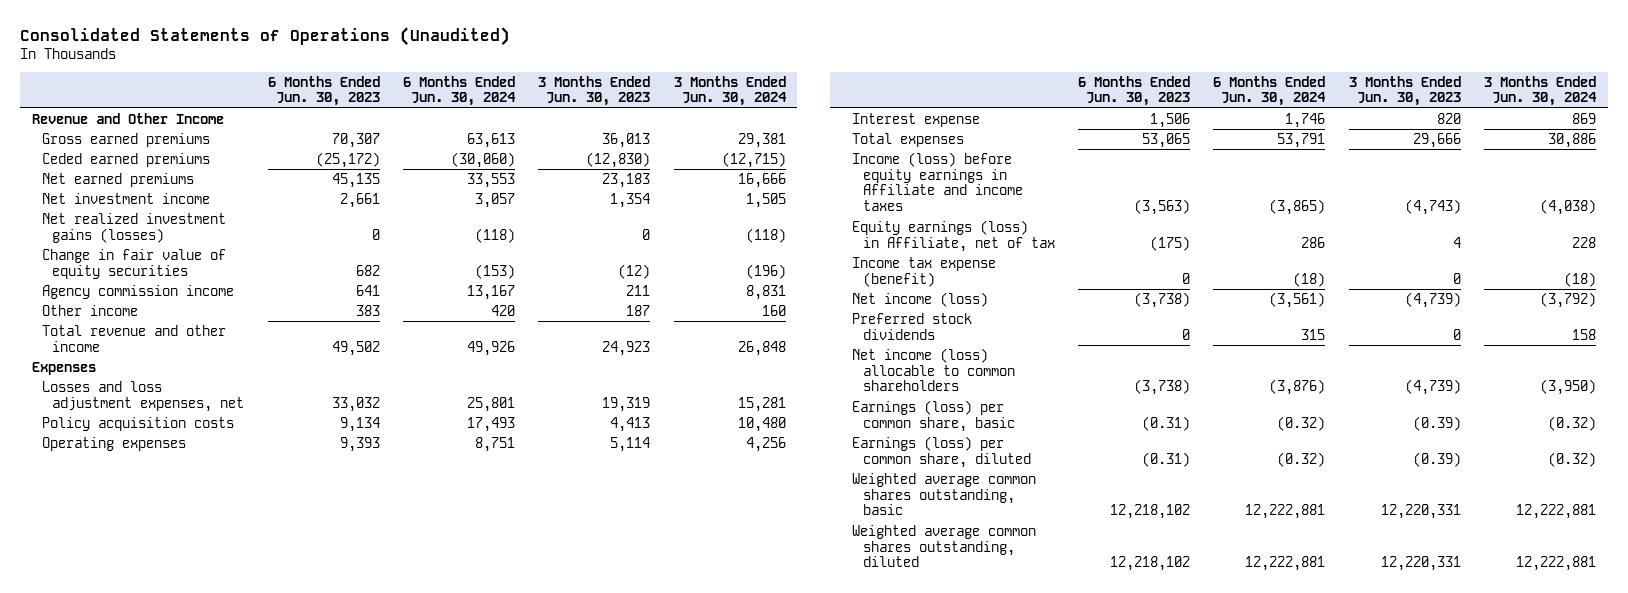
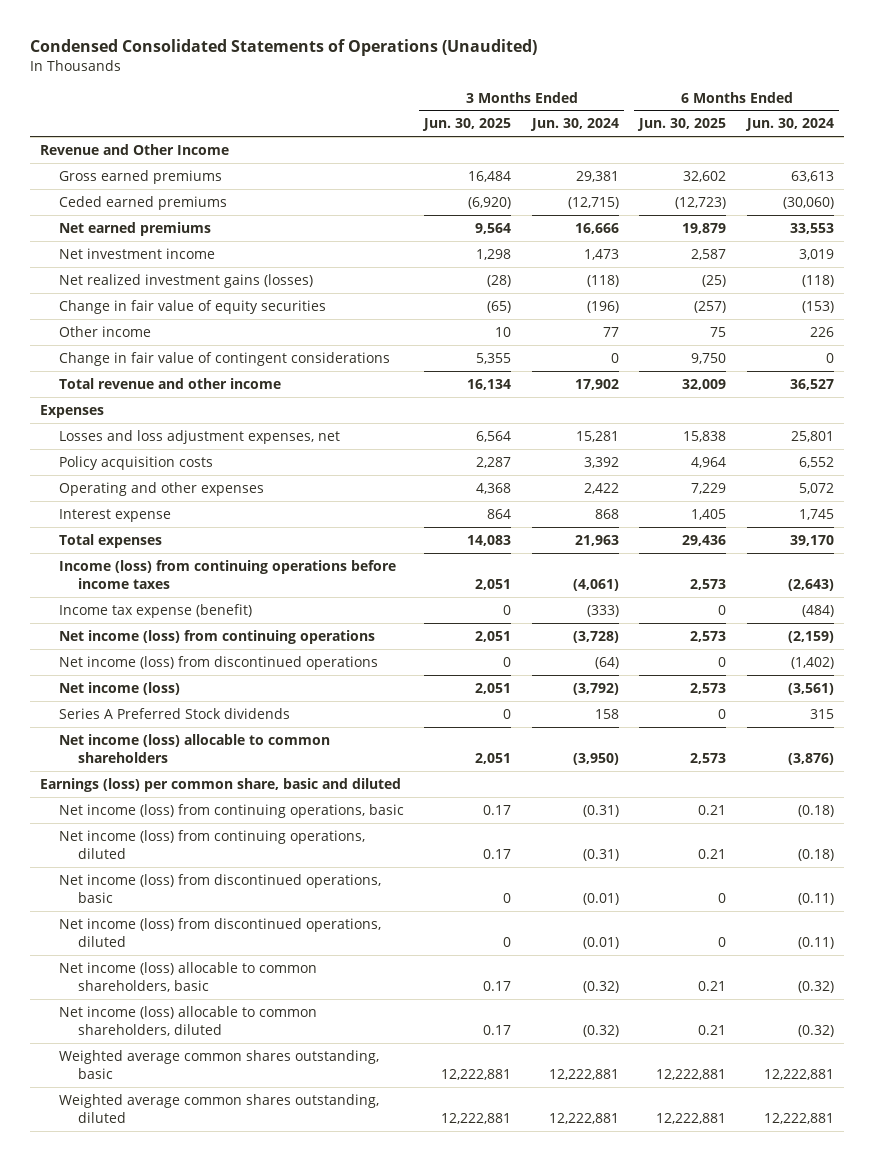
- Consolidated Statements of Operations (Unaudited)
+ Condensed Consolidated Statements of Operations (Unaudited)
- | 6 Months Ended Jun. 30, 2023 | 6 Months Ended Jun. 30, 2024 | 3 Months Ended Jun. 30, 2023 | 3 Months Ended Jun. 30, 2024
+ | 3 Months Ended Jun. 30, 2025 | 3 Months Ended Jun. 30, 2024 | 6 Months Ended Jun. 30, 2025 | 6 Months Ended Jun. 30, 2024
- Net investment income | 2,661 | 3,057 | 1,354 | 1,505
+ Net investment income | 1,298 | 1,473 | 2,587 | 3,019
- Agency commission income | 641 | 13,167 | 211 | 8,831
- Other income | 383 | 420 | 187 | 160
- Total revenue and other income | 49,502 | 49,926 | 24,923 | 26,848
+ Other income | 10 | 77 | 75 | 226
+ Change in fair value of contingent considerations | 5,355 | 0 | 9,750 | 0
+ Total revenue and other income | 16,134 | 17,902 | 32,009 | 36,527
- Policy acquisition costs | 9,134 | 17,493 | 4,413 | 10,480
- Operating expenses | 9,393 | 8,751 | 5,114 | 4,256
- Interest expense | 1,506 | 1,746 | 820 | 869
- Total expenses | 53,065 | 53,791 | 29,666 | 30,886
- Income (loss) before equity earnings in Affiliate and income taxes | (3,563) | (3,865) | (4,743) | (4,038)
- Equity earnings (loss) in Affiliate, net of tax | (175) | 286 | 4 | 228
- Income tax expense (benefit) | 0 | (18) | 0 | (18)
+ Policy acquisition costs | 2,287 | 3,392 | 4,964 | 6,552
+ Operating and other expenses | 4,368 | 2,422 | 7,229 | 5,072
+ Interest expense | 864 | 868 | 1,405 | 1,745
+ Total expenses | 14,083 | 21,963 | 29,436 | 39,170
+ Income (loss) from continuing operations before income taxes | 2,051 | (4,061) | 2,573 | (2,643)
+ Income tax expense (benefit) | 0 | (333) | 0 | (484)
+ Net income (loss) from continuing operations | 2,051 | (3,728) | 2,573 | (2,159)
+ Net income (loss) from discontinued operations | 0 | (64) | 0 | (1,402)
- Preferred stock dividends | 0 | 315 | 0 | 158
+ Series A Preferred Stock dividends | 0 | 158 | 0 | 315
- Earnings (loss) per common share, basic | (0.31) | (0.32) | (0.39) | (0.32)
- Earnings (loss) per common share, diluted | (0.31) | (0.32) | (0.39) | (0.32)
+ Earnings (loss) per common share, basic and diluted
+ Net income (loss) from continuing operations, basic | 0.17 | (0.31) | 0.21 | (0.18)
+ Net income (loss) from continuing operations, diluted | 0.17 | (0.31) | 0.21 | (0.18)
+ Net income (loss) from discontinued operations, basic | 0 | (0.01) | 0 | (0.11)
+ Net income (loss) from discontinued operations, diluted | 0 | (0.01) | 0 | (0.11)
+ Net income (loss) allocable to common shareholders, basic | 0.17 | (0.32) | 0.21 | (0.32)
+ Net income (loss) allocable to common shareholders, diluted | 0.17 | (0.32) | 0.21 | (0.32)

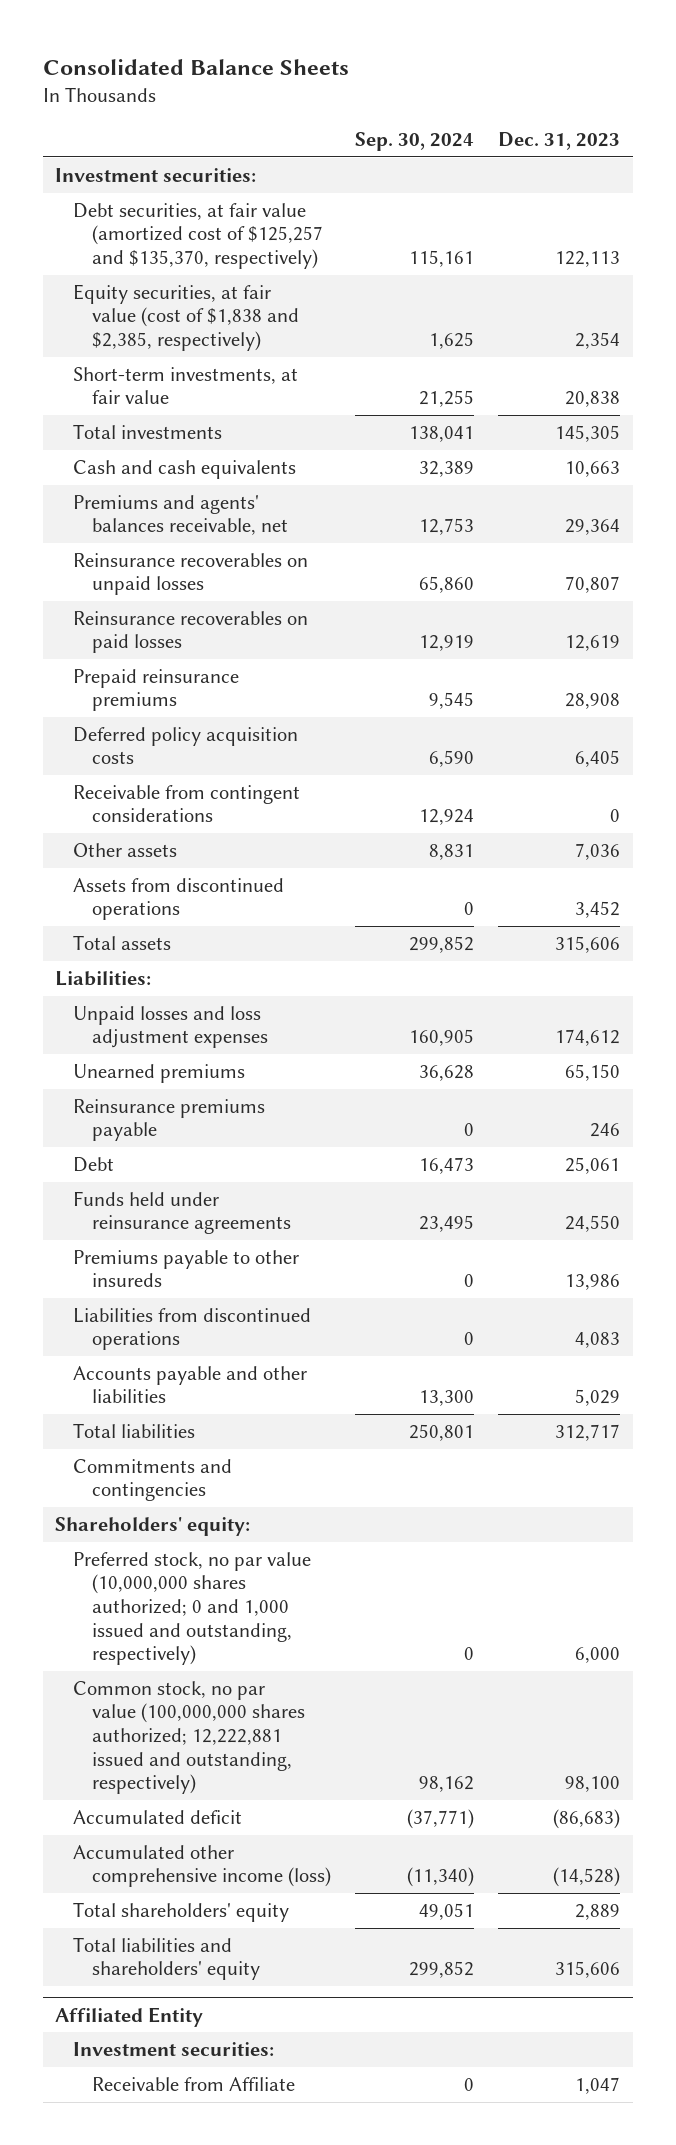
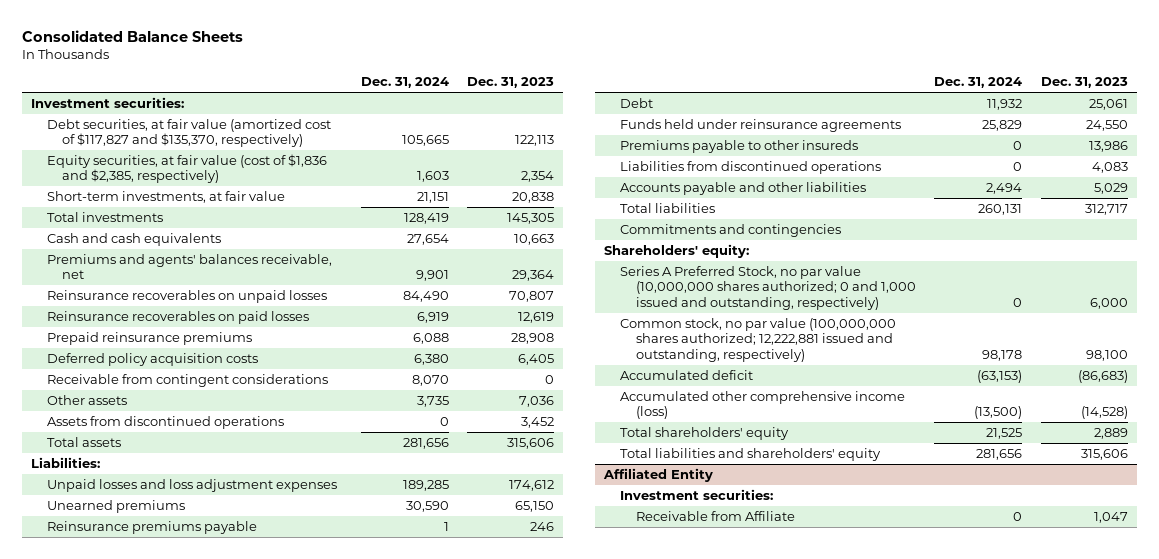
- | Sep. 30, 2024 | Dec. 31, 2023
+ | Dec. 31, 2024 | Dec. 31, 2023
- Debt securities, at fair value (amortized cost of $125,257 and $135,370, respectively) | 115,161 | 122,113
- Equity securities, at fair value (cost of $1,838 and $2,385, respectively) | 1,625 | 2,354
+ Debt securities, at fair value (amortized cost of $117,827 and $135,370, respectively) | 105,665 | 122,113
+ Equity securities, at fair value (cost of $1,836 and $2,385, respectively) | 1,603 | 2,354
- Preferred stock, no par value (10,000,000 shares authorized; 0 and 1,000 issued and outstanding, respectively) | 0 | 6,000
+ Series A Preferred Stock, no par value (10,000,000 shares authorized; 0 and 1,000 issued and outstanding, respectively) | 0 | 6,000

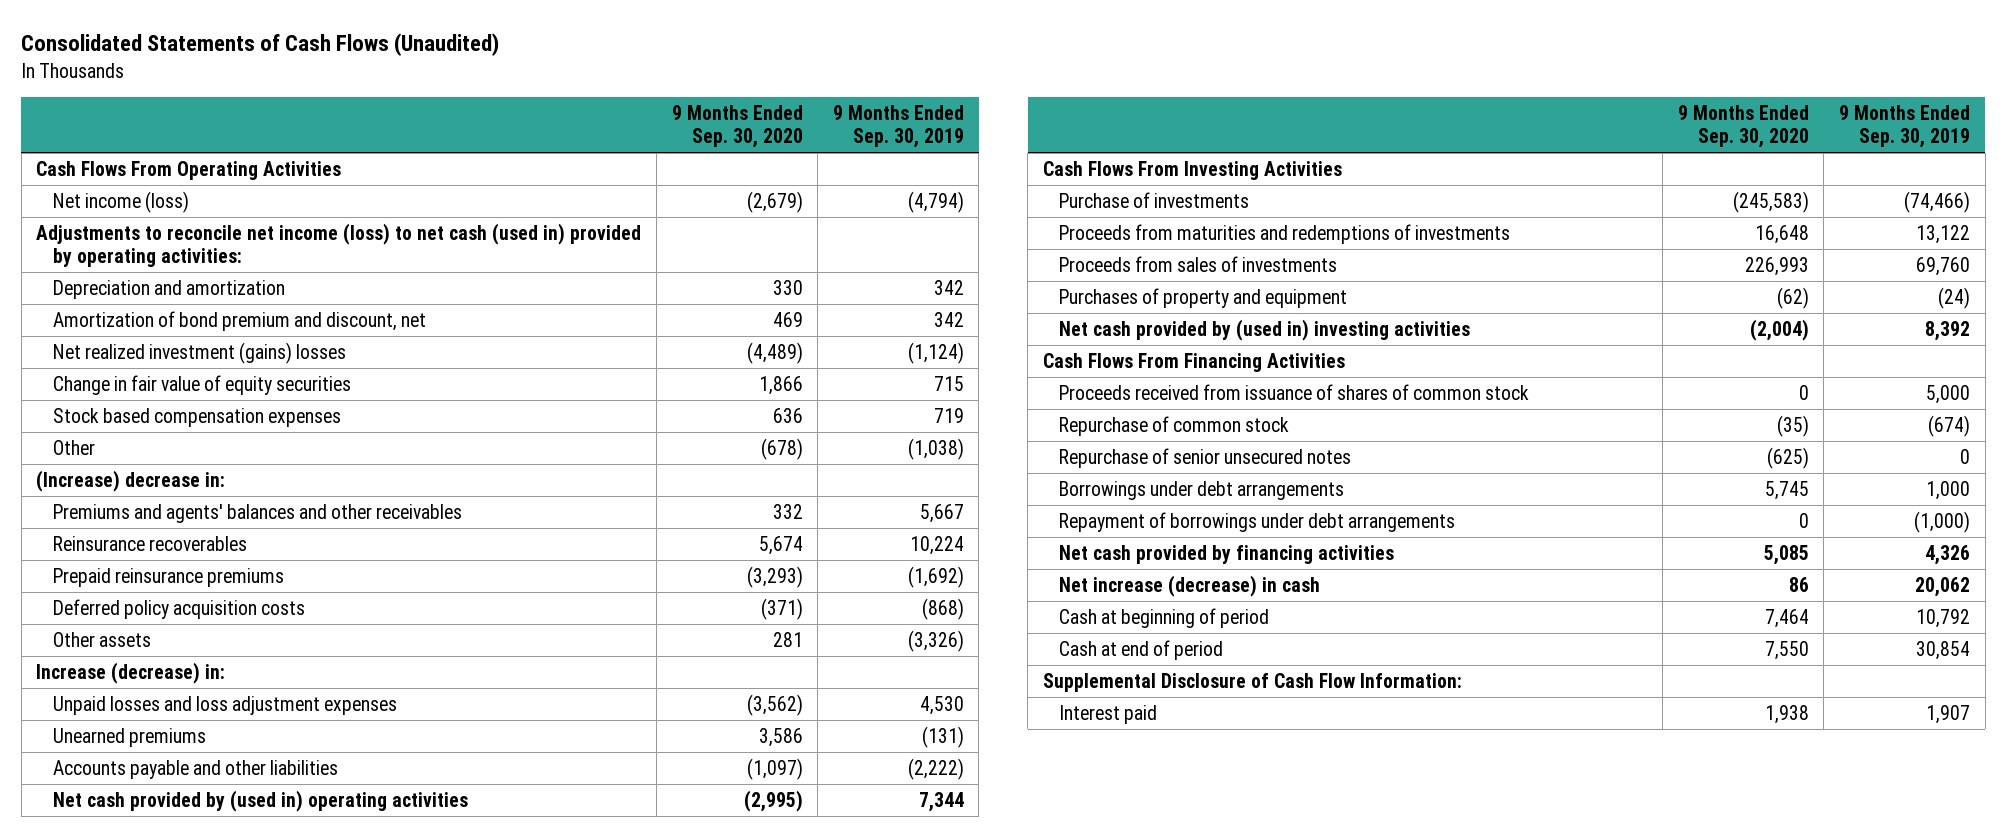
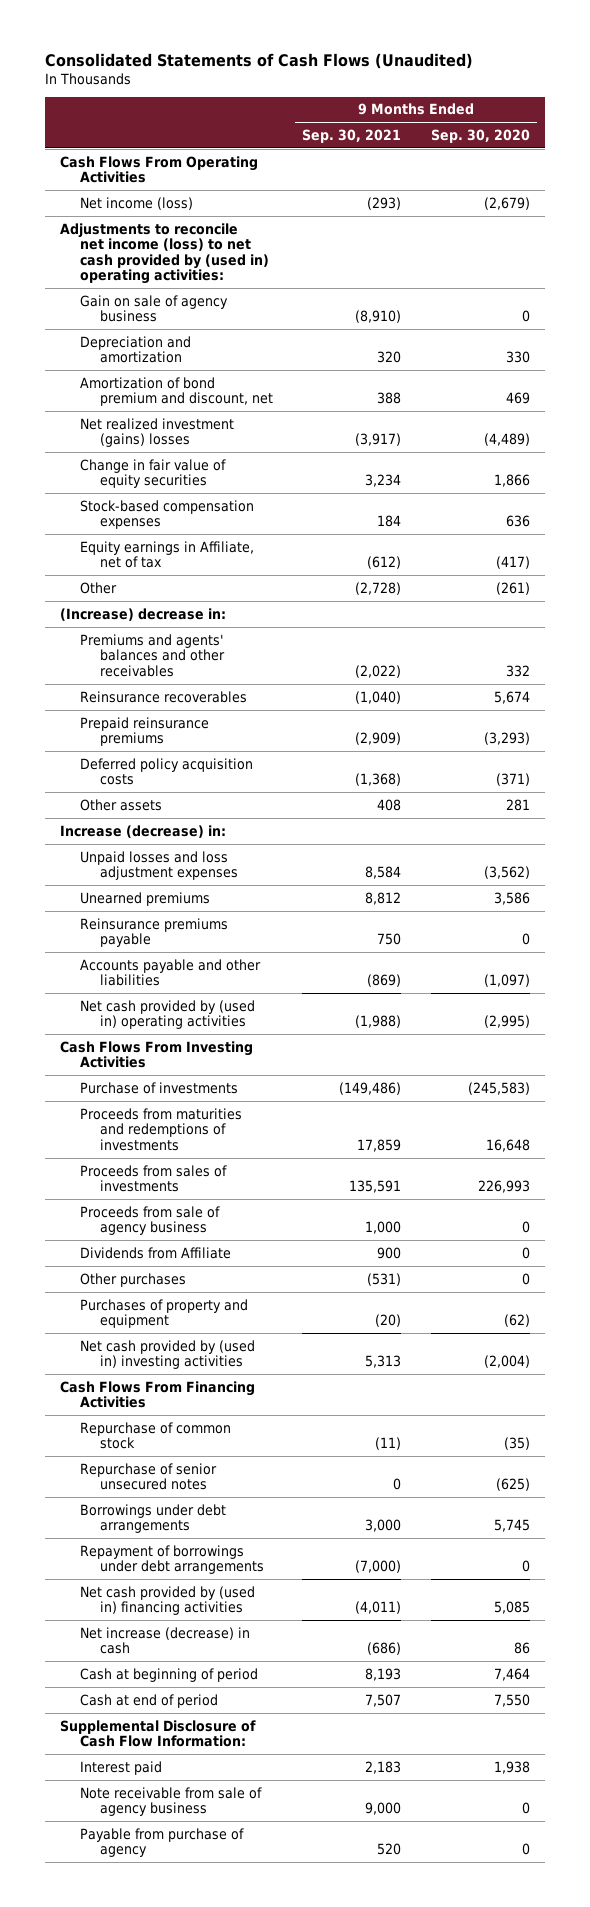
- | 9 Months Ended Sep. 30, 2020 | 9 Months Ended Sep. 30, 2019
+ | 9 Months Ended Sep. 30, 2021 | 9 Months Ended Sep. 30, 2020
- Adjustments to reconcile net income (loss) to net cash (used in) provided by operating activities:
+ Adjustments to reconcile net income (loss) to net cash provided by (used in) operating activities:
+ Gain on sale of agency business | (8,910) | 0
- Stock based compensation expenses | 636 | 719
- Other | (678) | (1,038)
+ Stock-based compensation expenses | 184 | 636
+ Equity earnings in Affiliate, net of tax | (612) | (417)
+ Other | (2,728) | (261)
+ Reinsurance premiums payable | 750 | 0
+ Proceeds from sale of agency business | 1,000 | 0
+ Dividends from Affiliate | 900 | 0
+ Other purchases | (531) | 0
- Proceeds received from issuance of shares of common stock | 0 | 5,000
- Net cash provided by financing activities | 5,085 | 4,326
+ Net cash provided by (used in) financing activities | (4,011) | 5,085
+ Note receivable from sale of agency business | 9,000 | 0
+ Payable from purchase of agency | 520 | 0

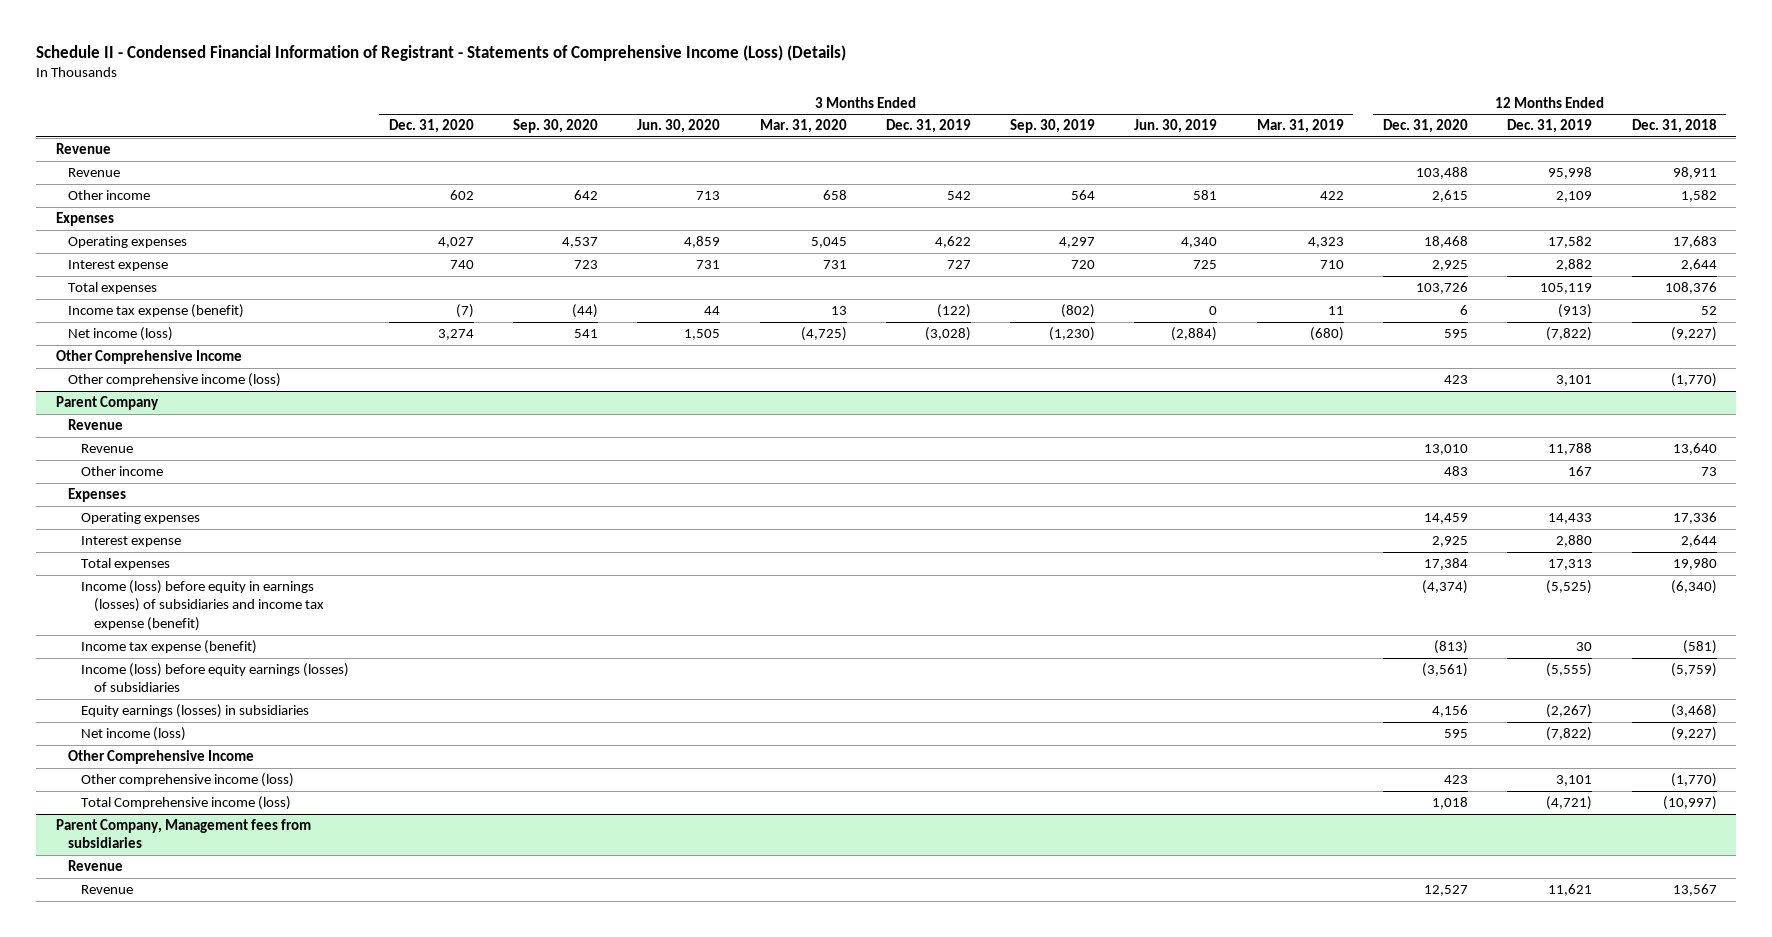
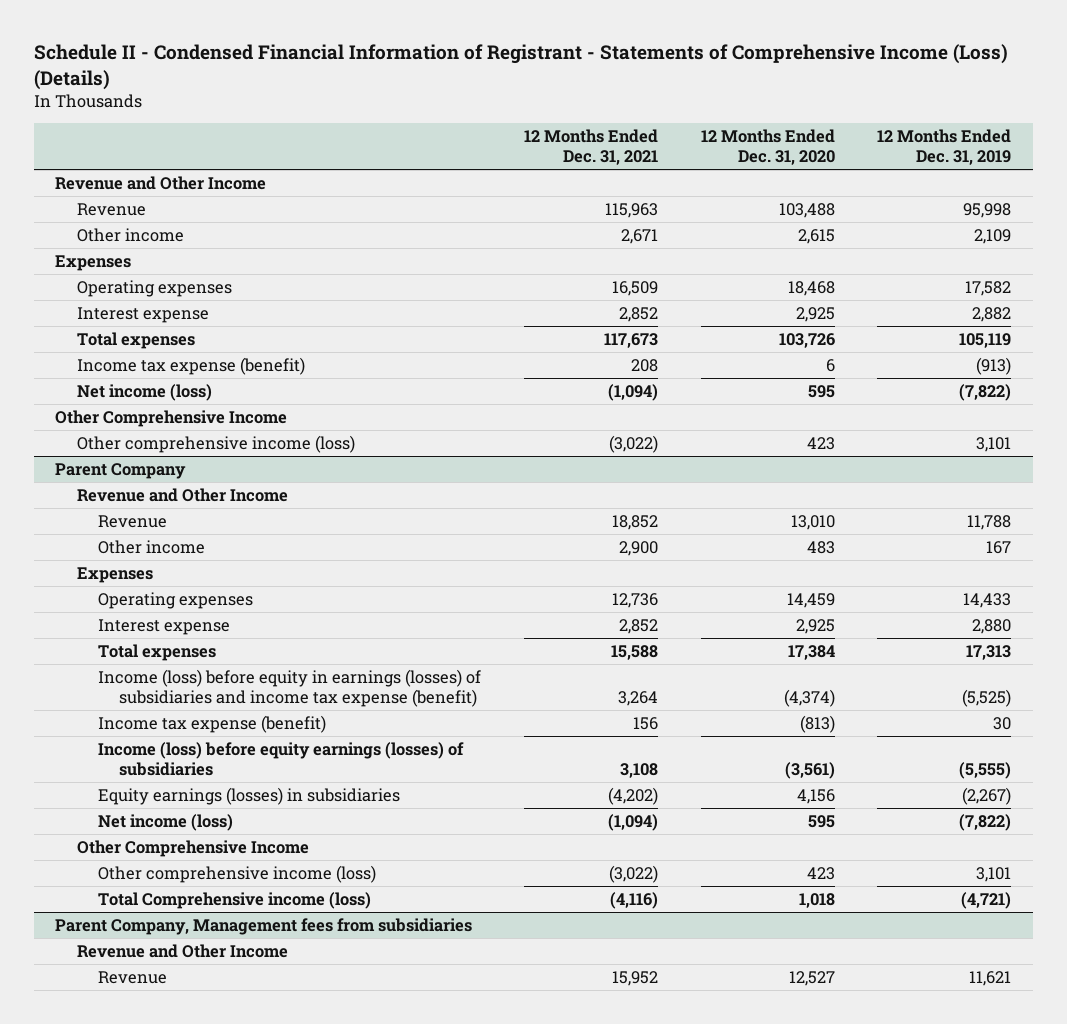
- | 3 Months Ended Dec. 31, 2020 | 3 Months Ended Sep. 30, 2020 | 3 Months Ended Jun. 30, 2020 | 3 Months Ended Mar. 31, 2020 | 3 Months Ended Dec. 31, 2019 | 3 Months Ended Sep. 30, 2019 | 3 Months Ended Jun. 30, 2019 | 3 Months Ended Mar. 31, 2019 | 12 Months Ended Dec. 31, 2020 | 12 Months Ended Dec. 31, 2019 | 12 Months Ended Dec. 31, 2018
+ | 12 Months Ended Dec. 31, 2021 | 12 Months Ended Dec. 31, 2020 | 12 Months Ended Dec. 31, 2019
- Revenue
+ Revenue and Other Income
@ Parent Company
- Revenue
+ Revenue and Other Income
@ Parent Company, Management fees from subsidiaries
- Revenue
+ Revenue and Other Income

